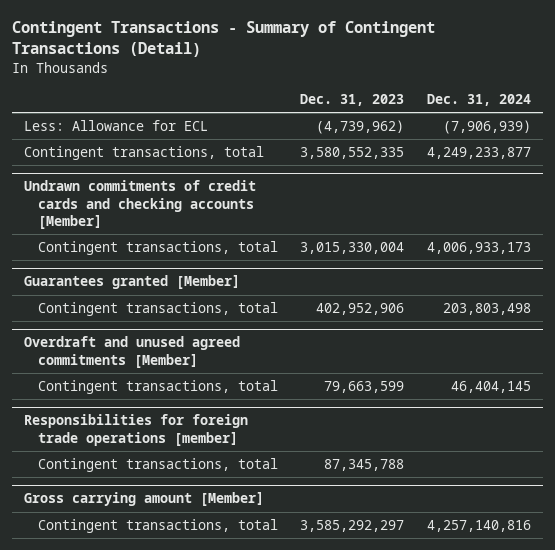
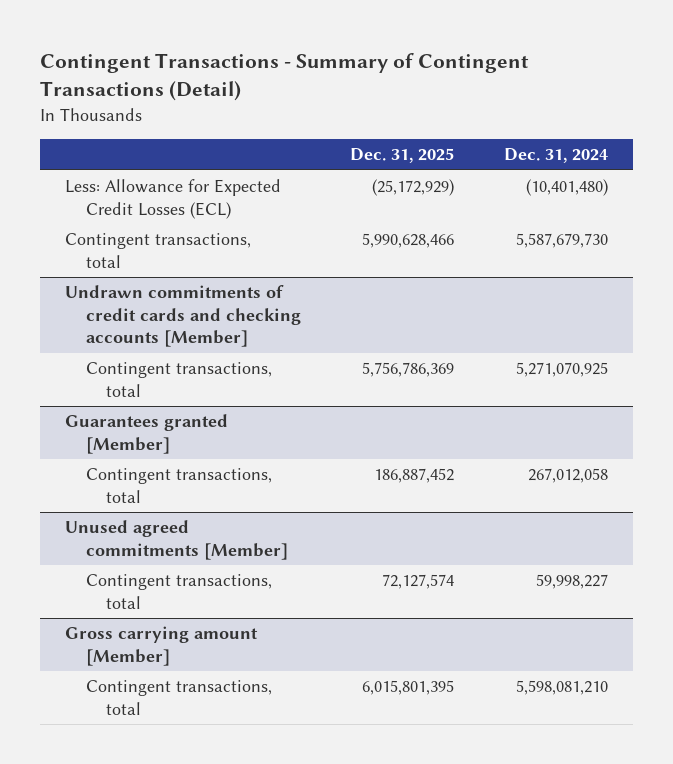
- | Dec. 31, 2023 | Dec. 31, 2024
+ | Dec. 31, 2025 | Dec. 31, 2024
- Less: Allowance for ECL | (4,739,962) | (7,906,939)
- Contingent transactions, total | 3,580,552,335 | 4,249,233,877
+ Less: Allowance for Expected Credit Losses (ECL) | (25,172,929) | (10,401,480)
+ Contingent transactions, total | 5,990,628,466 | 5,587,679,730
@ Undrawn commitments of credit cards and checking accounts [Member]
- Contingent transactions, total | 3,015,330,004 | 4,006,933,173
+ Contingent transactions, total | 5,756,786,369 | 5,271,070,925
@ Guarantees granted [Member]
- Contingent transactions, total | 402,952,906 | 203,803,498
- Overdraft and unused agreed commitments [Member]
- Contingent transactions, total | 79,663,599 | 46,404,145
- Responsibilities for foreign trade operations [member]
- Contingent transactions, total | 87,345,788 |
@ Guarantees granted [Member]
+ Contingent transactions, total | 186,887,452 | 267,012,058
+ Unused agreed commitments [Member]
+ Contingent transactions, total | 72,127,574 | 59,998,227
@ Gross carrying amount [Member]
- Contingent transactions, total | 3,585,292,297 | 4,257,140,816
+ Contingent transactions, total | 6,015,801,395 | 5,598,081,210

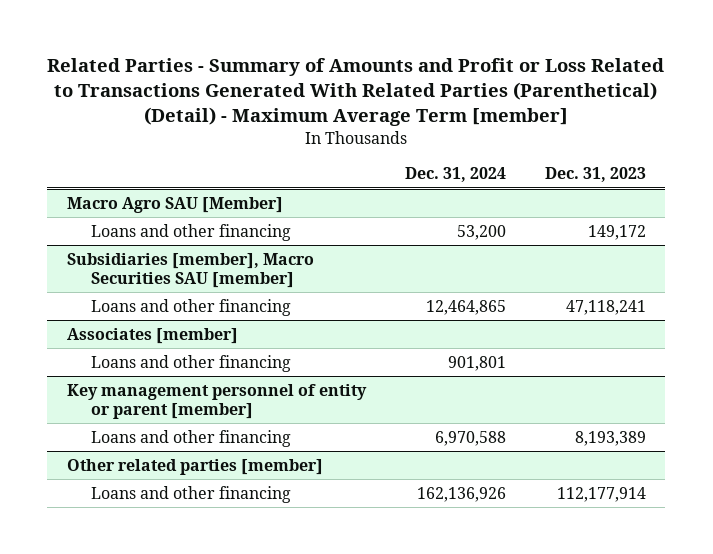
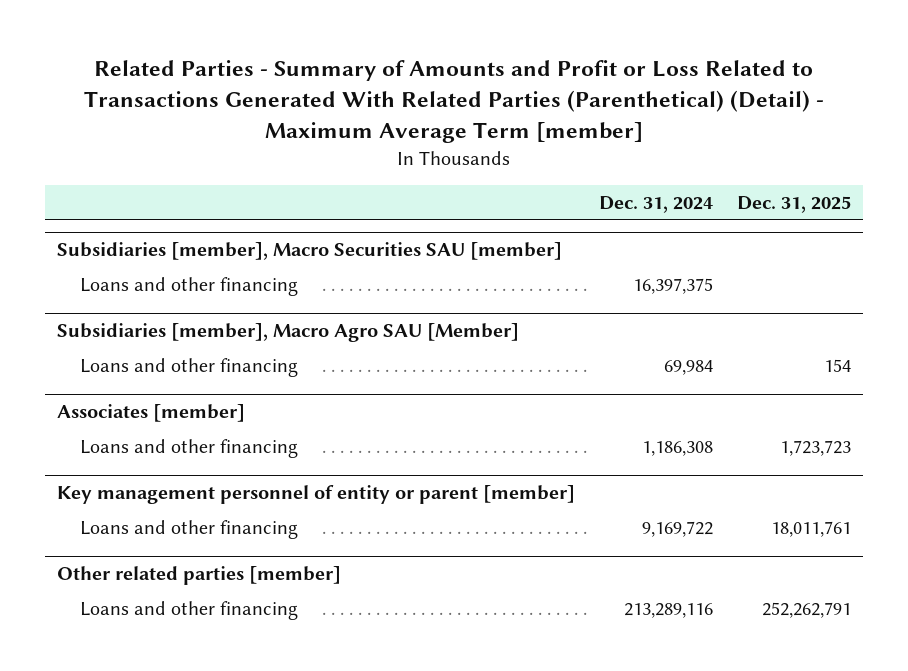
- | Dec. 31, 2024 | Dec. 31, 2023
+ | Dec. 31, 2024 | Dec. 31, 2025
- Macro Agro SAU [Member]
- Loans and other financing | 53,200 | 149,172
@ Subsidiaries [member], Macro Securities SAU [member]
- Loans and other financing | 12,464,865 | 47,118,241
+ Loans and other financing | 16,397,375 |
+ Subsidiaries [member], Macro Agro SAU [Member]
+ Loans and other financing | 69,984 | 154
@ Associates [member]
- Loans and other financing | 901,801 |
+ Loans and other financing | 1,186,308 | 1,723,723
@ Key management personnel of entity or parent [member]
- Loans and other financing | 6,970,588 | 8,193,389
+ Loans and other financing | 9,169,722 | 18,011,761
@ Other related parties [member]
- Loans and other financing | 162,136,926 | 112,177,914
+ Loans and other financing | 213,289,116 | 252,262,791

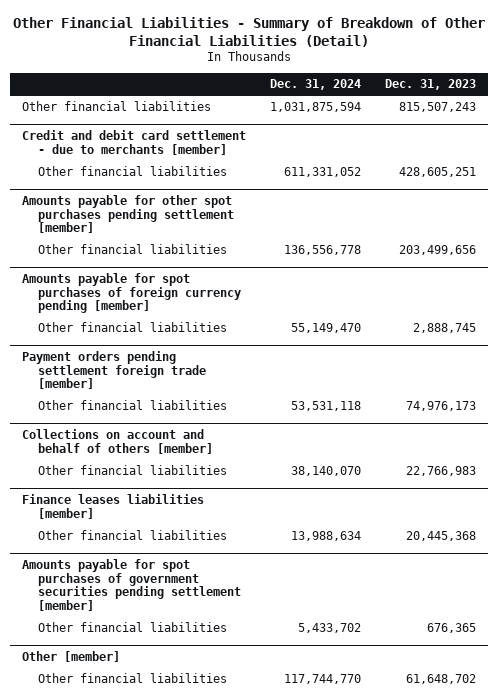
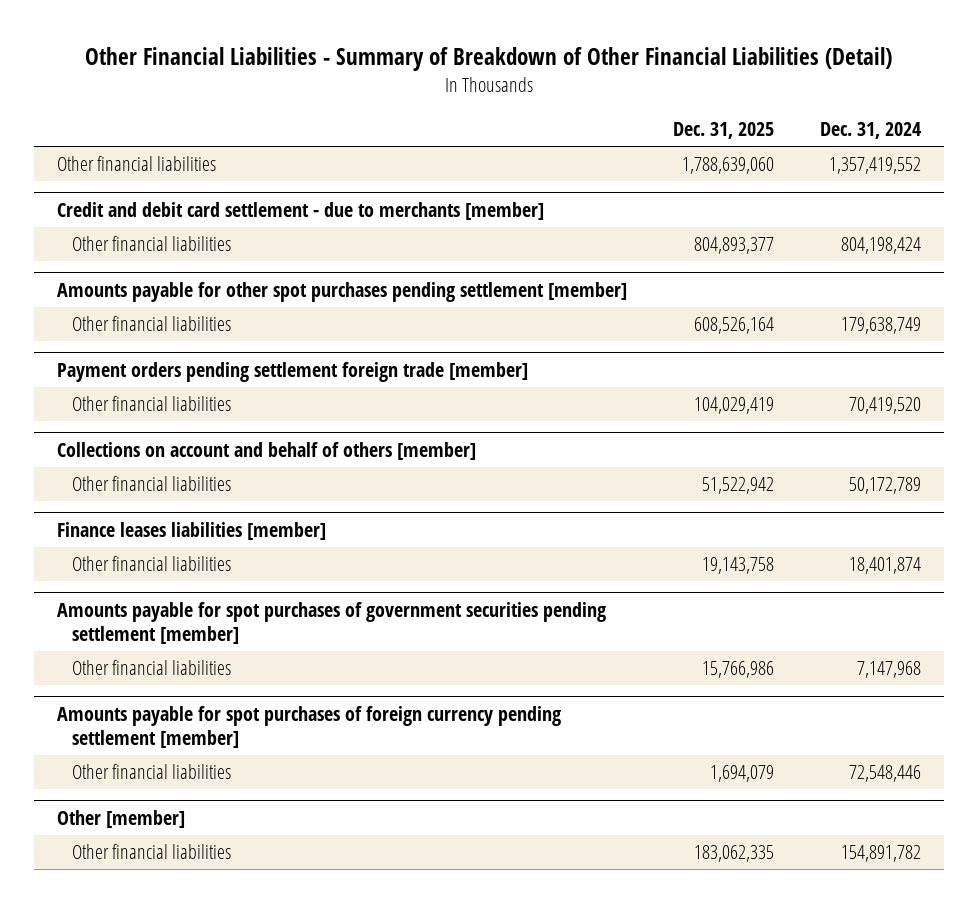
- | Dec. 31, 2024 | Dec. 31, 2023
+ | Dec. 31, 2025 | Dec. 31, 2024
- Other financial liabilities | 1,031,875,594 | 815,507,243
+ Other financial liabilities | 1,788,639,060 | 1,357,419,552
@ Credit and debit card settlement - due to merchants [member]
- Other financial liabilities | 611,331,052 | 428,605,251
+ Other financial liabilities | 804,893,377 | 804,198,424
@ Amounts payable for other spot purchases pending settlement [member]
- Other financial liabilities | 136,556,778 | 203,499,656
- Amounts payable for spot purchases of foreign currency pending [member]
- Other financial liabilities | 55,149,470 | 2,888,745
@ Amounts payable for other spot purchases pending settlement [member]
+ Other financial liabilities | 608,526,164 | 179,638,749
@ Payment orders pending settlement foreign trade [member]
- Other financial liabilities | 53,531,118 | 74,976,173
+ Other financial liabilities | 104,029,419 | 70,419,520
@ Collections on account and behalf of others [member]
- Other financial liabilities | 38,140,070 | 22,766,983
+ Other financial liabilities | 51,522,942 | 50,172,789
@ Finance leases liabilities [member]
- Other financial liabilities | 13,988,634 | 20,445,368
+ Other financial liabilities | 19,143,758 | 18,401,874
@ Amounts payable for spot purchases of government securities pending settlement [member]
- Other financial liabilities | 5,433,702 | 676,365
+ Other financial liabilities | 15,766,986 | 7,147,968
+ Amounts payable for spot purchases of foreign currency pending settlement [member]
+ Other financial liabilities | 1,694,079 | 72,548,446
@ Other [member]
- Other financial liabilities | 117,744,770 | 61,648,702
+ Other financial liabilities | 183,062,335 | 154,891,782

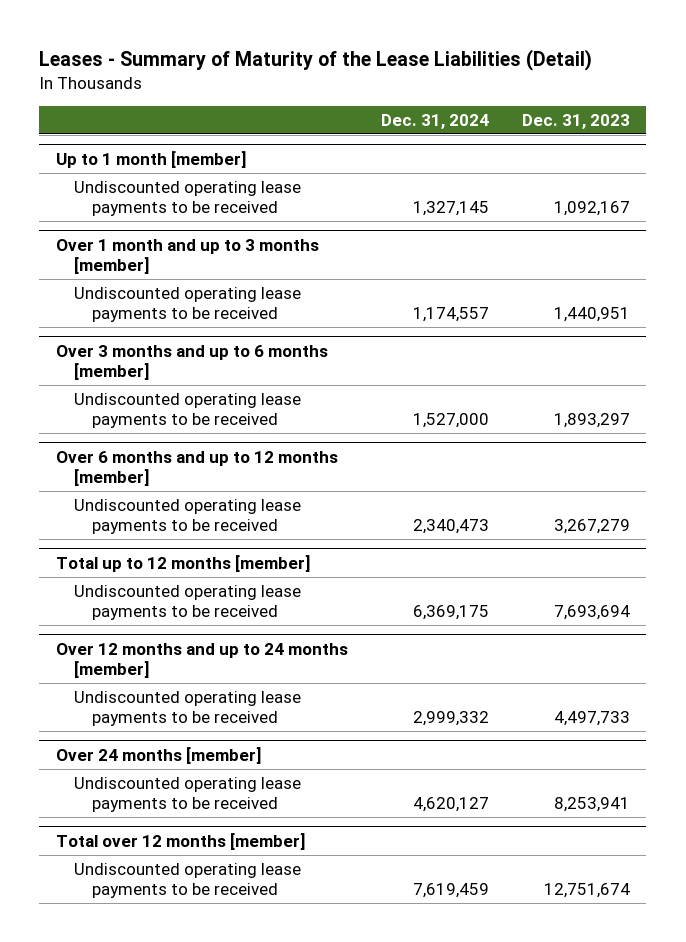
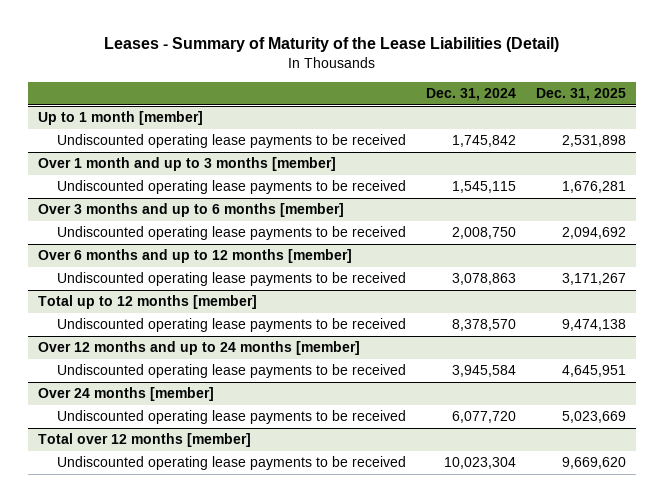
- | Dec. 31, 2024 | Dec. 31, 2023
+ | Dec. 31, 2024 | Dec. 31, 2025
@ Up to 1 month [member]
- Undiscounted operating lease payments to be received | 1,327,145 | 1,092,167
+ Undiscounted operating lease payments to be received | 1,745,842 | 2,531,898
@ Over 1 month and up to 3 months [member]
- Undiscounted operating lease payments to be received | 1,174,557 | 1,440,951
+ Undiscounted operating lease payments to be received | 1,545,115 | 1,676,281
@ Over 3 months and up to 6 months [member]
- Undiscounted operating lease payments to be received | 1,527,000 | 1,893,297
+ Undiscounted operating lease payments to be received | 2,008,750 | 2,094,692
@ Over 6 months and up to 12 months [member]
- Undiscounted operating lease payments to be received | 2,340,473 | 3,267,279
+ Undiscounted operating lease payments to be received | 3,078,863 | 3,171,267
@ Total up to 12 months [member]
- Undiscounted operating lease payments to be received | 6,369,175 | 7,693,694
+ Undiscounted operating lease payments to be received | 8,378,570 | 9,474,138
@ Over 12 months and up to 24 months [member]
- Undiscounted operating lease payments to be received | 2,999,332 | 4,497,733
+ Undiscounted operating lease payments to be received | 3,945,584 | 4,645,951
@ Over 24 months [member]
- Undiscounted operating lease payments to be received | 4,620,127 | 8,253,941
+ Undiscounted operating lease payments to be received | 6,077,720 | 5,023,669
@ Total over 12 months [member]
- Undiscounted operating lease payments to be received | 7,619,459 | 12,751,674
+ Undiscounted operating lease payments to be received | 10,023,304 | 9,669,620

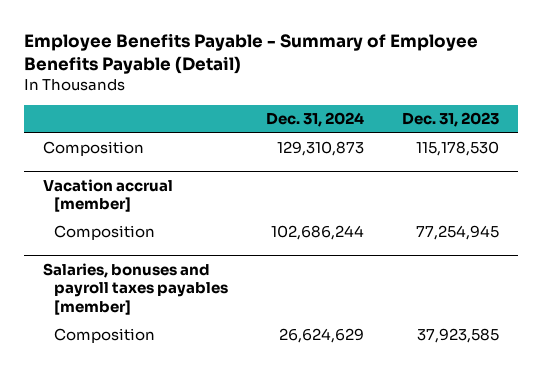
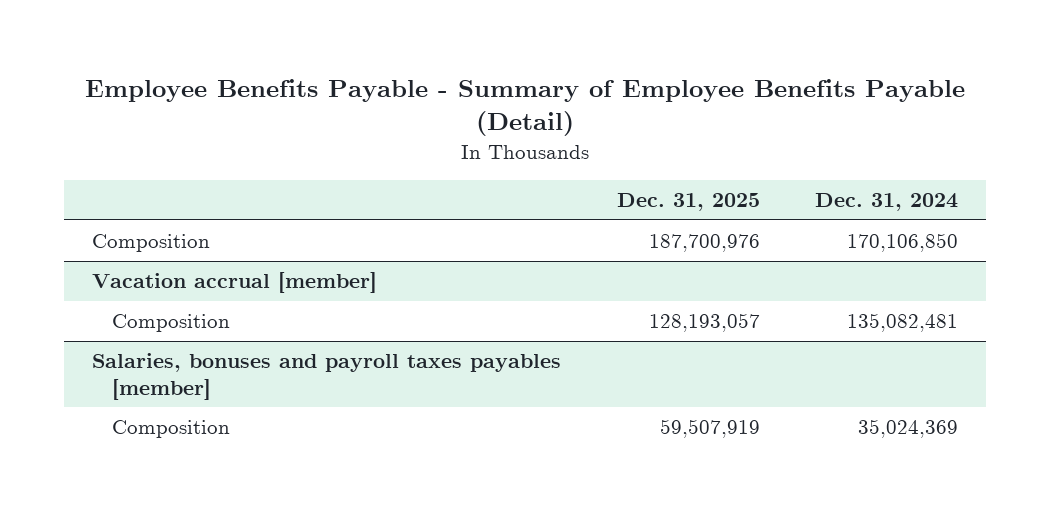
- | Dec. 31, 2024 | Dec. 31, 2023
+ | Dec. 31, 2025 | Dec. 31, 2024
- Composition | 129,310,873 | 115,178,530
+ Composition | 187,700,976 | 170,106,850
@ Vacation accrual [member]
- Composition | 102,686,244 | 77,254,945
+ Composition | 128,193,057 | 135,082,481
@ Salaries, bonuses and payroll taxes payables [member]
- Composition | 26,624,629 | 37,923,585
+ Composition | 59,507,919 | 35,024,369

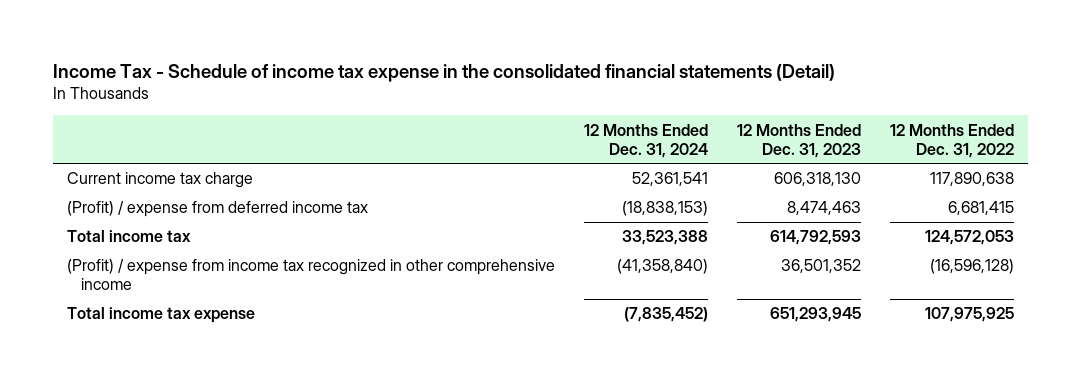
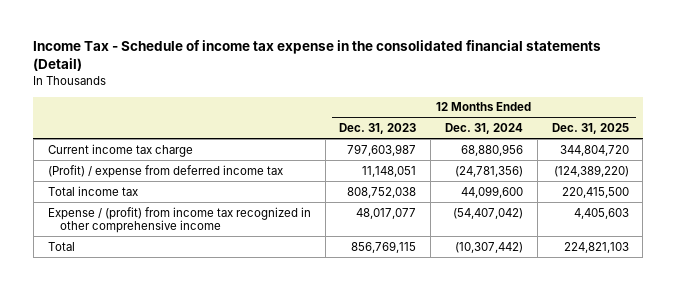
- | 12 Months Ended Dec. 31, 2024 | 12 Months Ended Dec. 31, 2023 | 12 Months Ended Dec. 31, 2022
+ | 12 Months Ended Dec. 31, 2023 | 12 Months Ended Dec. 31, 2024 | 12 Months Ended Dec. 31, 2025
- Current income tax charge | 52,361,541 | 606,318,130 | 117,890,638
- (Profit) / expense from deferred income tax | (18,838,153) | 8,474,463 | 6,681,415
- Total income tax | 33,523,388 | 614,792,593 | 124,572,053
- (Profit) / expense from income tax recognized in other comprehensive income | (41,358,840) | 36,501,352 | (16,596,128)
- Total income tax expense | (7,835,452) | 651,293,945 | 107,975,925
+ Current income tax charge | 797,603,987 | 68,880,956 | 344,804,720
+ (Profit) / expense from deferred income tax | 11,148,051 | (24,781,356) | (124,389,220)
+ Total income tax | 808,752,038 | 44,099,600 | 220,415,500
+ Expense / (profit) from income tax recognized in other comprehensive income | 48,017,077 | (54,407,042) | 4,405,603
+ Total | 856,769,115 | (10,307,442) | 224,821,103

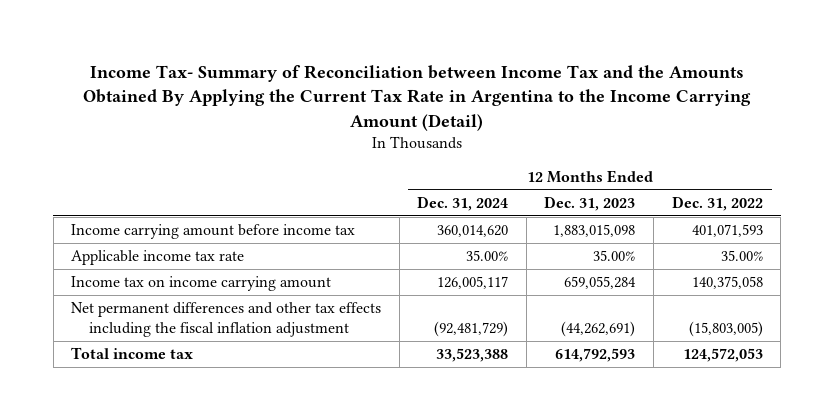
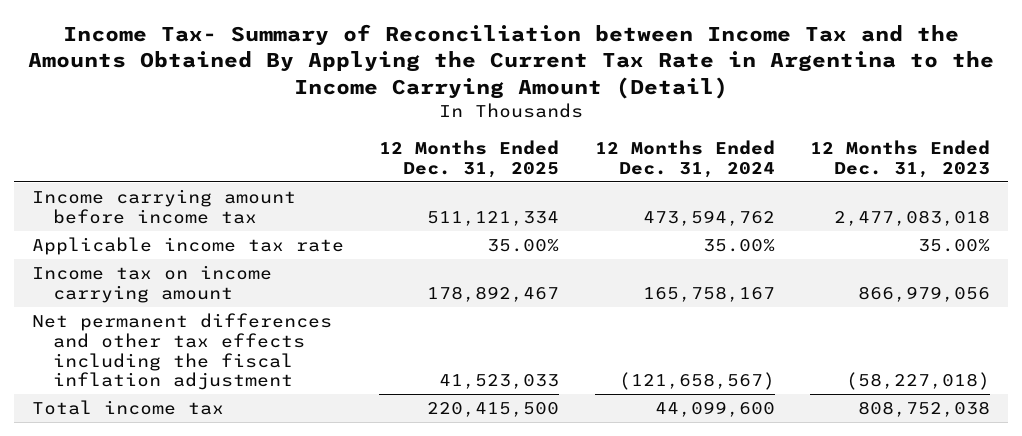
- | 12 Months Ended Dec. 31, 2024 | 12 Months Ended Dec. 31, 2023 | 12 Months Ended Dec. 31, 2022
+ | 12 Months Ended Dec. 31, 2025 | 12 Months Ended Dec. 31, 2024 | 12 Months Ended Dec. 31, 2023
- Income carrying amount before income tax | 360,014,620 | 1,883,015,098 | 401,071,593
+ Income carrying amount before income tax | 511,121,334 | 473,594,762 | 2,477,083,018
- Income tax on income carrying amount | 126,005,117 | 659,055,284 | 140,375,058
- Net permanent differences and other tax effects including the fiscal inflation adjustment | (92,481,729) | (44,262,691) | (15,803,005)
- Total income tax | 33,523,388 | 614,792,593 | 124,572,053
+ Income tax on income carrying amount | 178,892,467 | 165,758,167 | 866,979,056
+ Net permanent differences and other tax effects including the fiscal inflation adjustment | 41,523,033 | (121,658,567) | (58,227,018)
+ Total income tax | 220,415,500 | 44,099,600 | 808,752,038

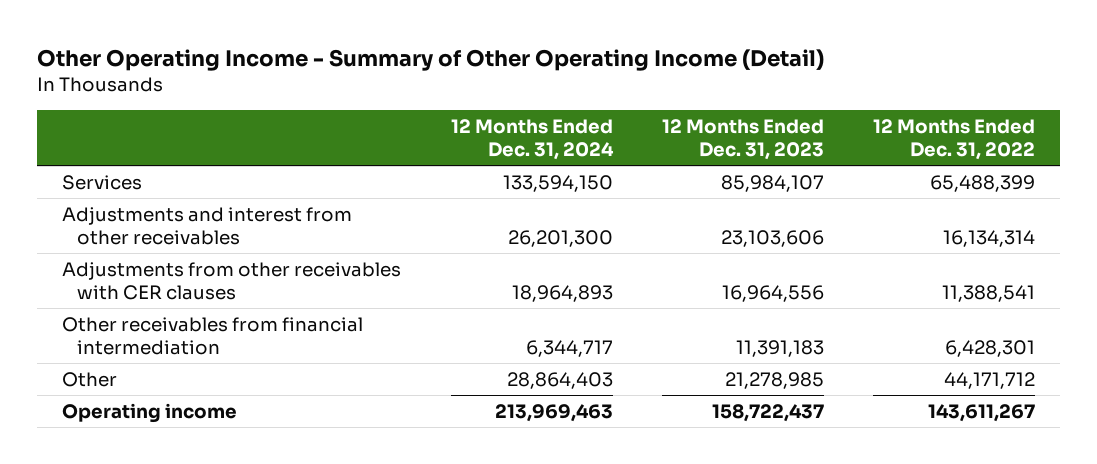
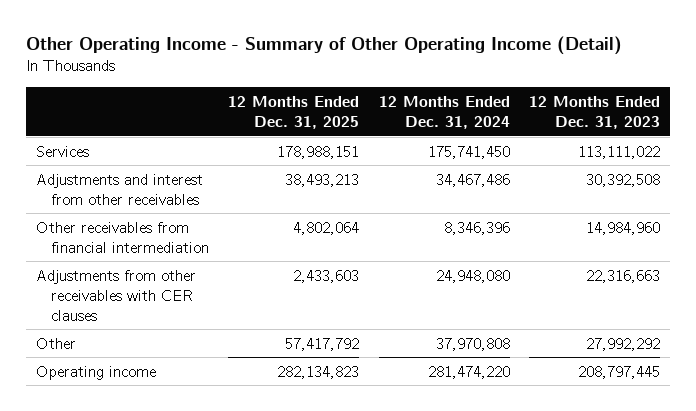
- | 12 Months Ended Dec. 31, 2024 | 12 Months Ended Dec. 31, 2023 | 12 Months Ended Dec. 31, 2022
+ | 12 Months Ended Dec. 31, 2025 | 12 Months Ended Dec. 31, 2024 | 12 Months Ended Dec. 31, 2023
- Services | 133,594,150 | 85,984,107 | 65,488,399
- Adjustments and interest from other receivables | 26,201,300 | 23,103,606 | 16,134,314
- Adjustments from other receivables with CER clauses | 18,964,893 | 16,964,556 | 11,388,541
- Other receivables from financial intermediation | 6,344,717 | 11,391,183 | 6,428,301
- Other | 28,864,403 | 21,278,985 | 44,171,712
- Operating income | 213,969,463 | 158,722,437 | 143,611,267
+ Services | 178,988,151 | 175,741,450 | 113,111,022
+ Adjustments and interest from other receivables | 38,493,213 | 34,467,486 | 30,392,508
+ Other receivables from financial intermediation | 4,802,064 | 8,346,396 | 14,984,960
+ Adjustments from other receivables with CER clauses | 2,433,603 | 24,948,080 | 22,316,663
+ Other | 57,417,792 | 37,970,808 | 27,992,292
+ Operating income | 282,134,823 | 281,474,220 | 208,797,445

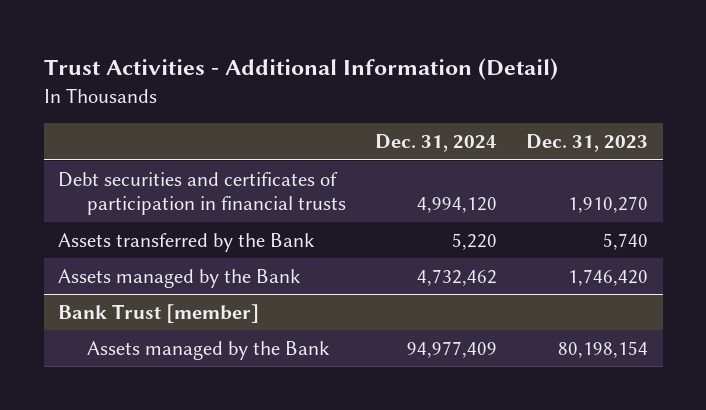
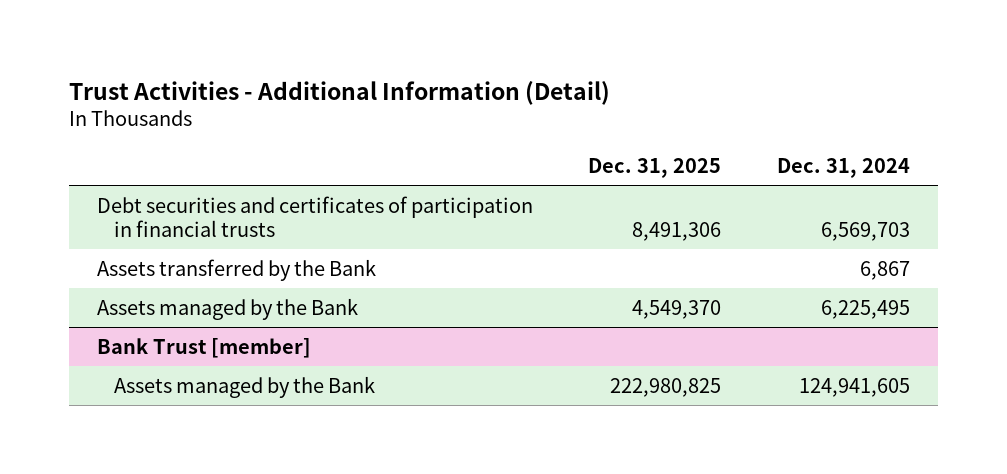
- | Dec. 31, 2024 | Dec. 31, 2023
+ | Dec. 31, 2025 | Dec. 31, 2024
- Debt securities and certificates of participation in financial trusts | 4,994,120 | 1,910,270
- Assets transferred by the Bank | 5,220 | 5,740
- Assets managed by the Bank | 4,732,462 | 1,746,420
+ Debt securities and certificates of participation in financial trusts | 8,491,306 | 6,569,703
+ Assets transferred by the Bank | | 6,867
+ Assets managed by the Bank | 4,549,370 | 6,225,495
@ Bank Trust [member]
- Assets managed by the Bank | 94,977,409 | 80,198,154
+ Assets managed by the Bank | 222,980,825 | 124,941,605

